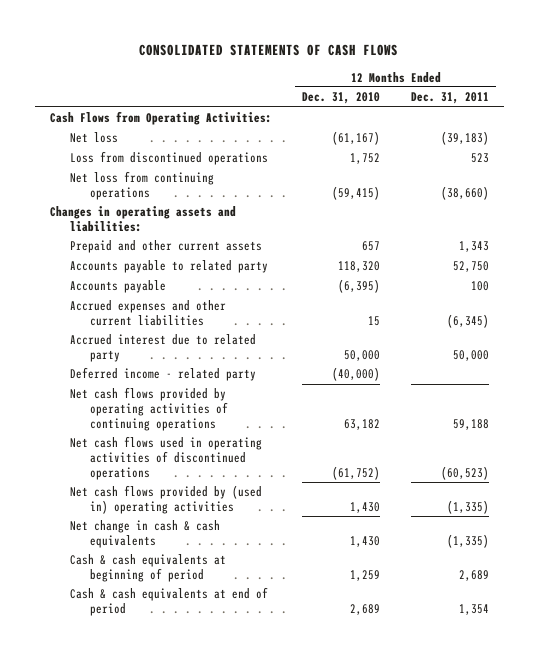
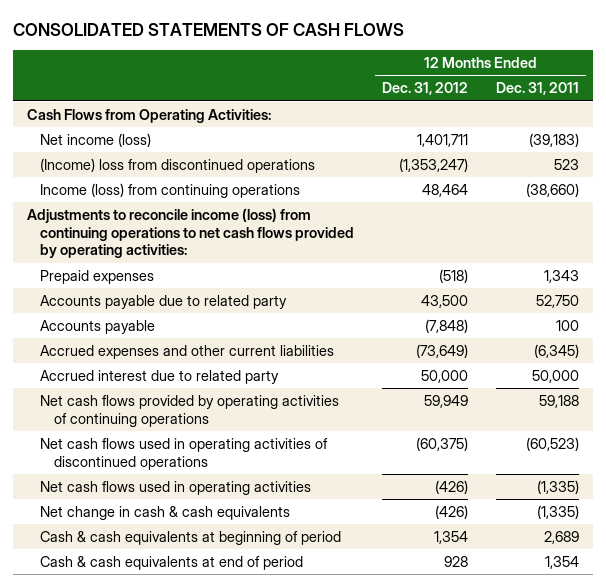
- | 12 Months Ended Dec. 31, 2010 | 12 Months Ended Dec. 31, 2011
+ | 12 Months Ended Dec. 31, 2012 | 12 Months Ended Dec. 31, 2011
- Net loss | (61,167) | (39,183)
- Loss from discontinued operations | 1,752 | 523
- Net loss from continuing operations | (59,415) | (38,660)
- Changes in operating assets and liabilities:
- Prepaid and other current assets | 657 | 1,343
- Accounts payable to related party | 118,320 | 52,750
+ Net income (loss) | 1,401,711 | (39,183)
+ (Income) loss from discontinued operations | (1,353,247) | 523
+ Income (loss) from continuing operations | 48,464 | (38,660)
+ Adjustments to reconcile income (loss) from continuing operations to net cash flows provided by operating activities:
+ Prepaid expenses | (518) | 1,343
+ Accounts payable due to related party | 43,500 | 52,750
- Deferred income - related party | (40,000) |
- Net cash flows provided by (used in) operating activities | 1,430 | (1,335)
+ Net cash flows used in operating activities | (426) | (1,335)

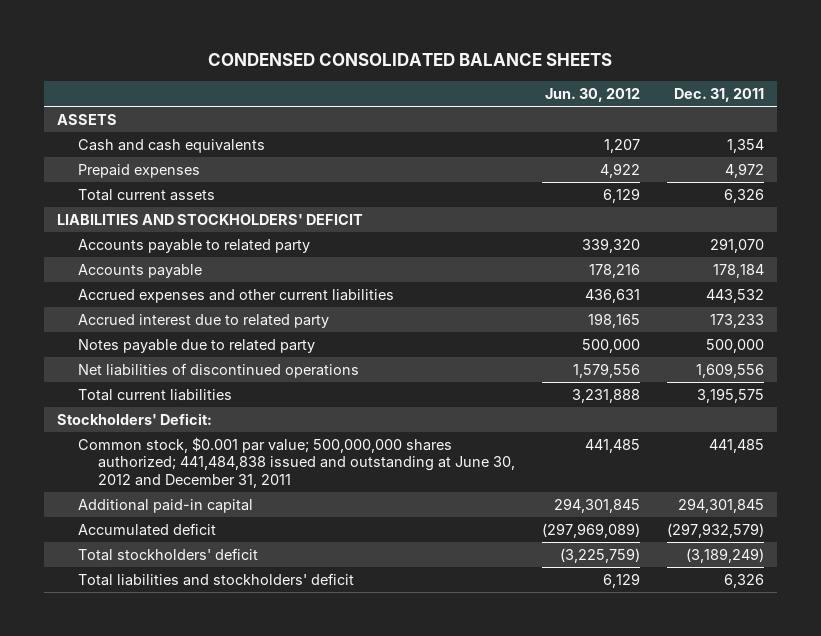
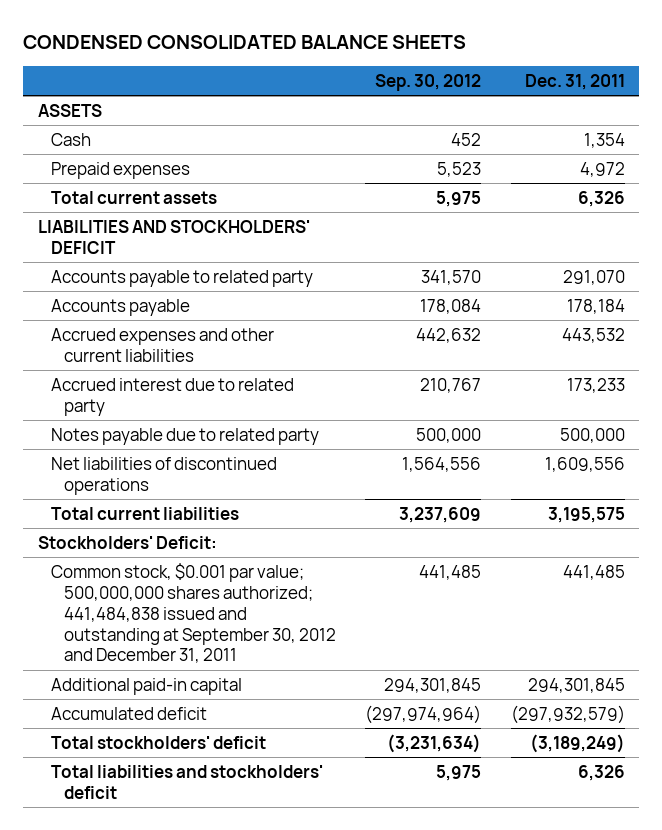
- | Jun. 30, 2012 | Dec. 31, 2011
+ | Sep. 30, 2012 | Dec. 31, 2011
- Cash and cash equivalents | 1,207 | 1,354
+ Cash | 452 | 1,354
- Common stock, $0.001 par value; 500,000,000 shares authorized; 441,484,838 issued and outstanding at June 30, 2012 and December 31, 2011 | 441,485 | 441,485
+ Common stock, $0.001 par value; 500,000,000 shares authorized; 441,484,838 issued and outstanding at September 30, 2012 and December 31, 2011 | 441,485 | 441,485

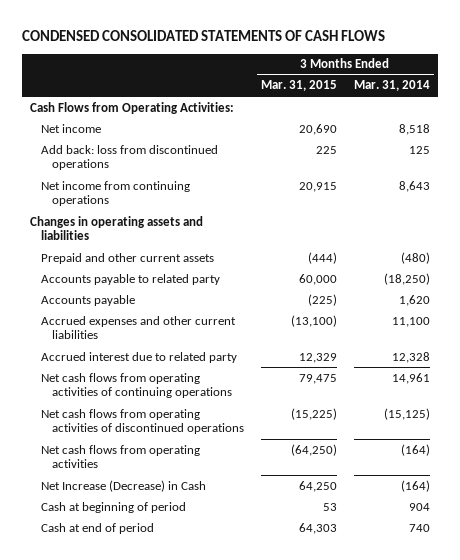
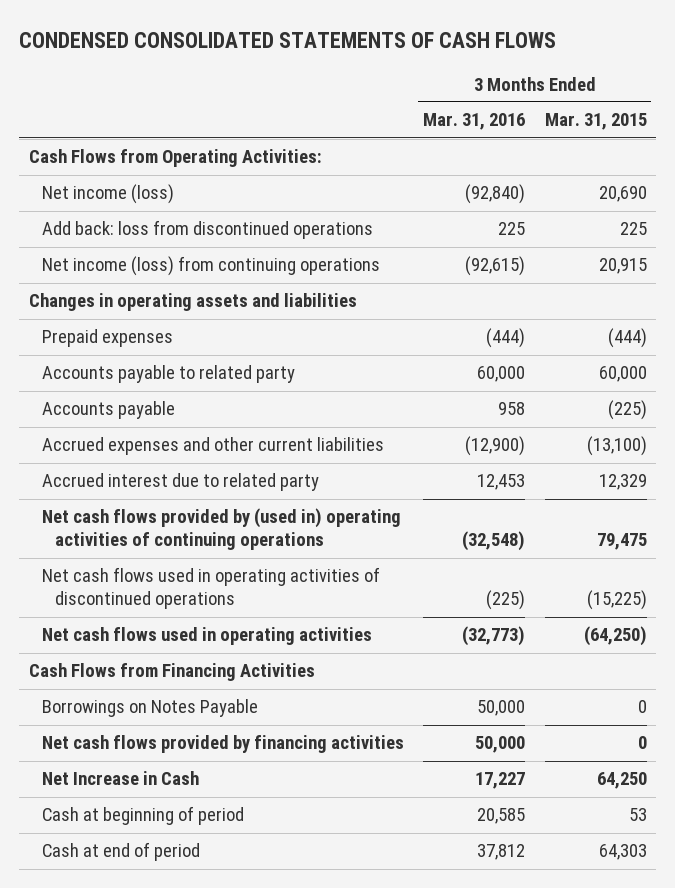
- | 3 Months Ended Mar. 31, 2015 | 3 Months Ended Mar. 31, 2014
+ | 3 Months Ended Mar. 31, 2016 | 3 Months Ended Mar. 31, 2015
- Net income | 20,690 | 8,518
+ Net income (loss) | (92,840) | 20,690
- Net income from continuing operations | 20,915 | 8,643
+ Net income (loss) from continuing operations | (92,615) | 20,915
- Prepaid and other current assets | (444) | (480)
+ Prepaid expenses | (444) | (444)
- Net cash flows from operating activities of continuing operations | 79,475 | 14,961
- Net cash flows from operating activities of discontinued operations | (15,225) | (15,125)
- Net cash flows from operating activities | (64,250) | (164)
- Net Increase (Decrease) in Cash | 64,250 | (164)
+ Net cash flows provided by (used in) operating activities of continuing operations | (32,548) | 79,475
+ Net cash flows used in operating activities of discontinued operations | (225) | (15,225)
+ Net cash flows used in operating activities | (32,773) | (64,250)
+ Cash Flows from Financing Activities
+ Borrowings on Notes Payable | 50,000 | 0
+ Net cash flows provided by financing activities | 50,000 | 0
+ Net Increase in Cash | 17,227 | 64,250

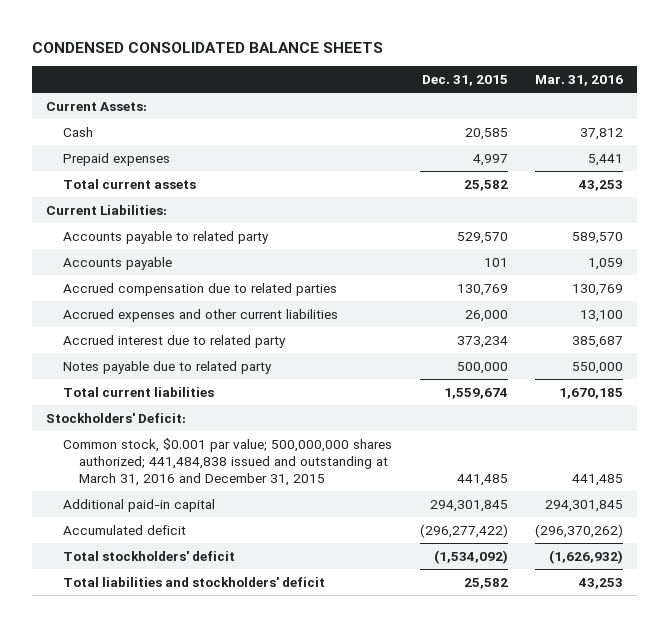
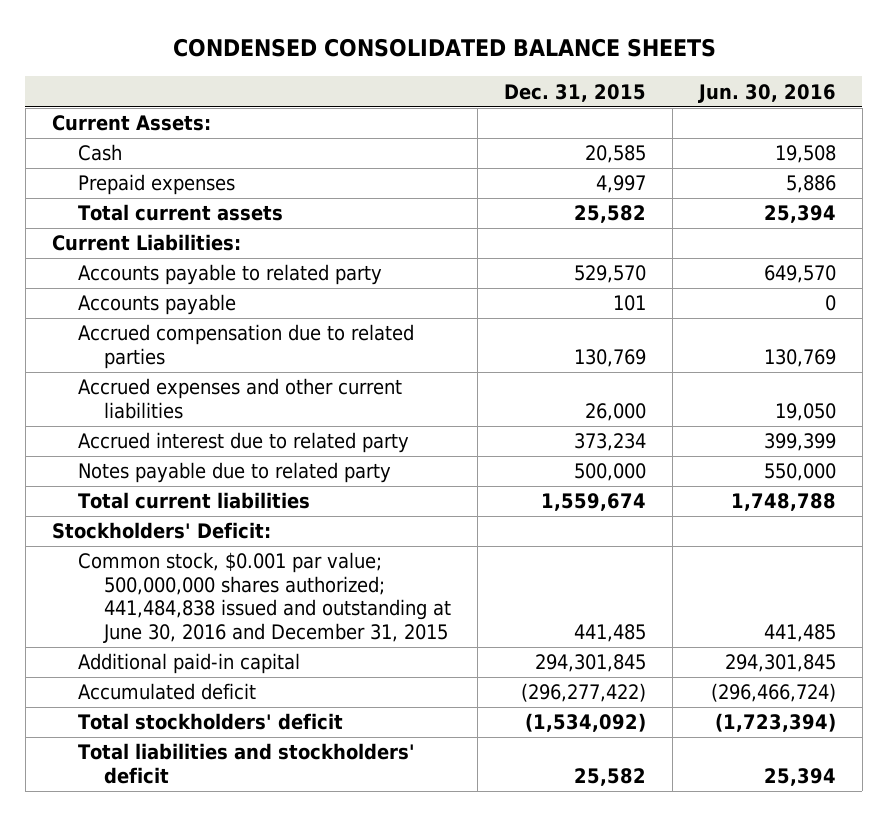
- | Dec. 31, 2015 | Mar. 31, 2016
+ | Dec. 31, 2015 | Jun. 30, 2016
- Common stock, $0.001 par value; 500,000,000 shares authorized; 441,484,838 issued and outstanding at March 31, 2016 and December 31, 2015 | 441,485 | 441,485
+ Common stock, $0.001 par value; 500,000,000 shares authorized; 441,484,838 issued and outstanding at June 30, 2016 and December 31, 2015 | 441,485 | 441,485

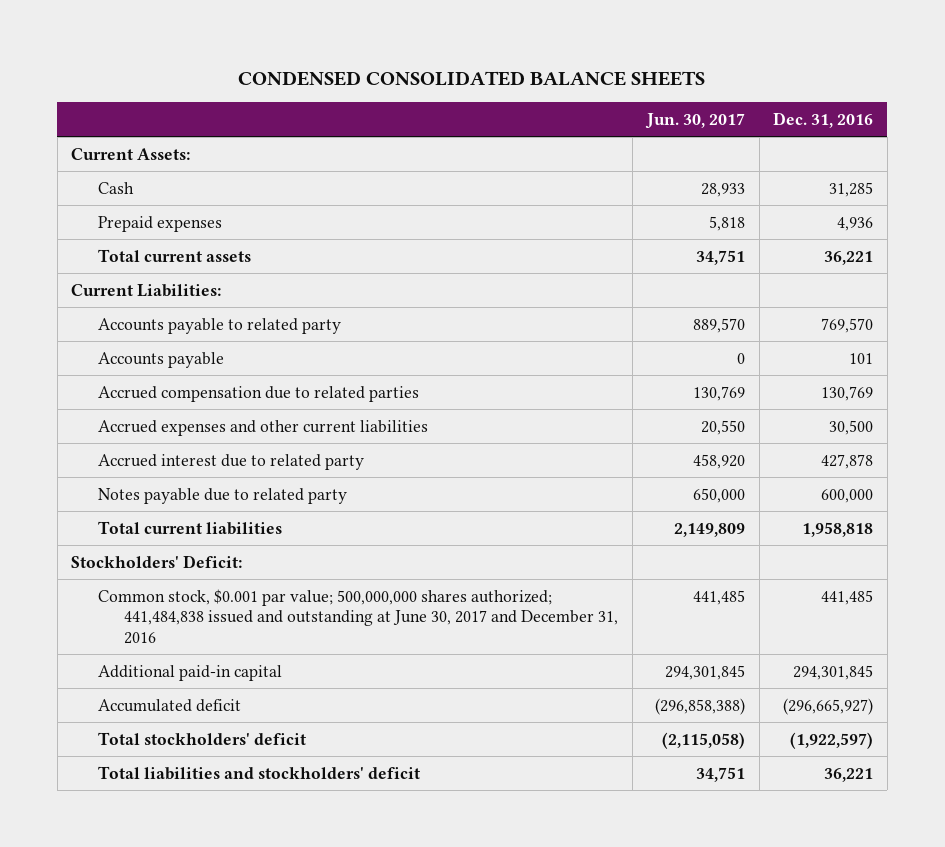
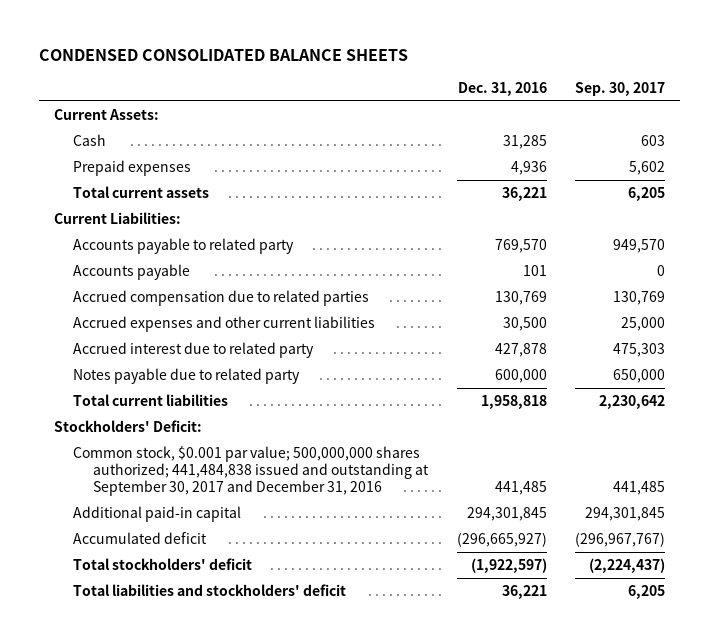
- | Jun. 30, 2017 | Dec. 31, 2016
+ | Dec. 31, 2016 | Sep. 30, 2017
- Common stock, $0.001 par value; 500,000,000 shares authorized; 441,484,838 issued and outstanding at June 30, 2017 and December 31, 2016 | 441,485 | 441,485
+ Common stock, $0.001 par value; 500,000,000 shares authorized; 441,484,838 issued and outstanding at September 30, 2017 and December 31, 2016 | 441,485 | 441,485

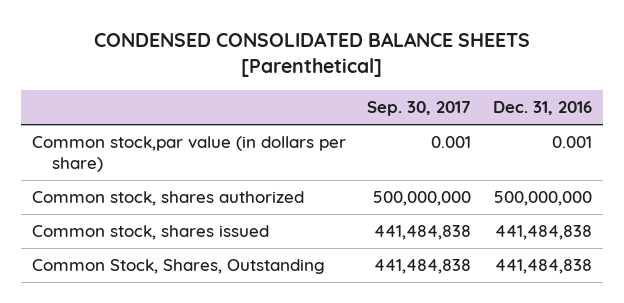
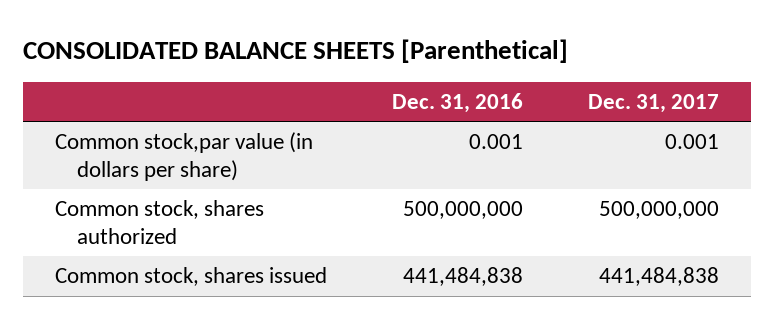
- CONDENSED CONSOLIDATED BALANCE SHEETS [Parenthetical]
+ CONSOLIDATED BALANCE SHEETS [Parenthetical]
- | Sep. 30, 2017 | Dec. 31, 2016
+ | Dec. 31, 2016 | Dec. 31, 2017
- Common Stock, Shares, Outstanding | 441,484,838 | 441,484,838

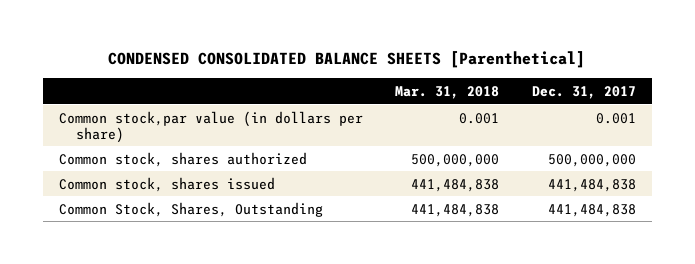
- CONSOLIDATED BALANCE SHEETS [Parenthetical]
+ CONDENSED CONSOLIDATED BALANCE SHEETS [Parenthetical]
- | Dec. 31, 2016 | Dec. 31, 2017
+ | Mar. 31, 2018 | Dec. 31, 2017
+ Common Stock, Shares, Outstanding | 441,484,838 | 441,484,838

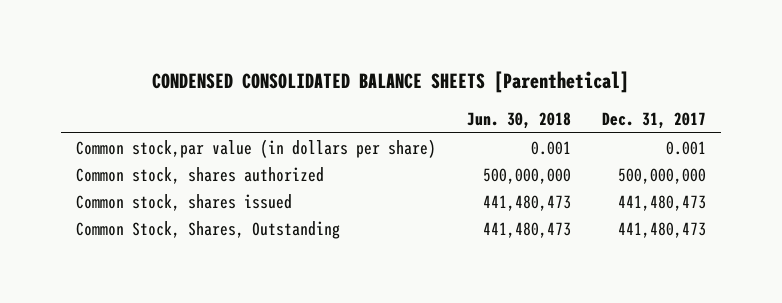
- | Mar. 31, 2018 | Dec. 31, 2017
+ | Jun. 30, 2018 | Dec. 31, 2017
- Common stock, shares issued | 441,484,838 | 441,484,838
- Common Stock, Shares, Outstanding | 441,484,838 | 441,484,838
+ Common stock, shares issued | 441,480,473 | 441,480,473
+ Common Stock, Shares, Outstanding | 441,480,473 | 441,480,473

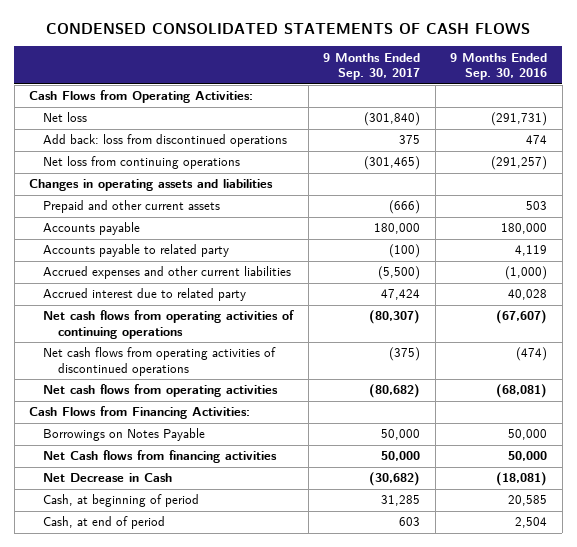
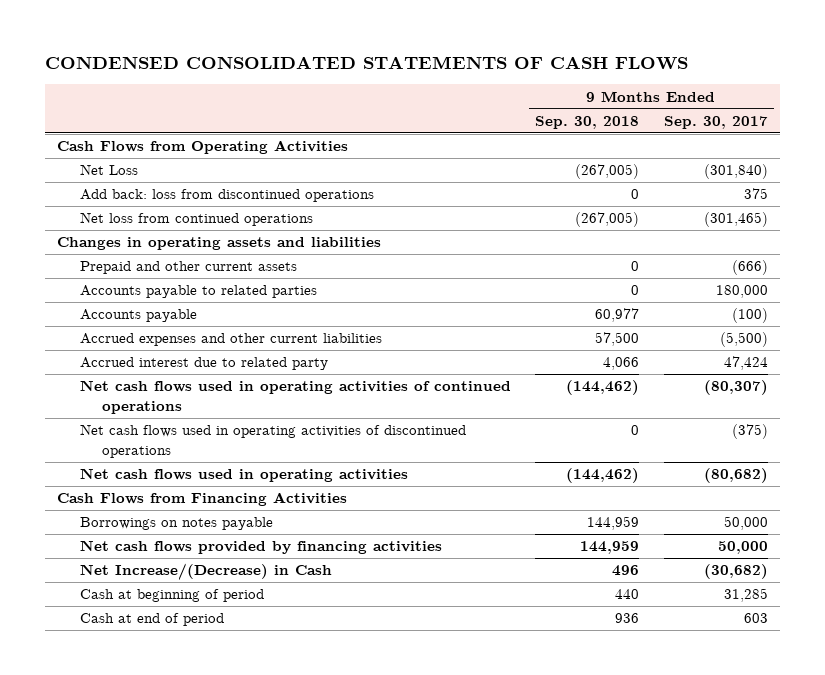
- | 9 Months Ended Sep. 30, 2017 | 9 Months Ended Sep. 30, 2016
+ | 9 Months Ended Sep. 30, 2018 | 9 Months Ended Sep. 30, 2017
- Cash Flows from Operating Activities:
- Net loss | (301,840) | (291,731)
+ Cash Flows from Operating Activities
+ Net Loss | (267,005) | (301,840)
- Net loss from continuing operations | (301,465) | (291,257)
+ Net loss from continued operations | (267,005) | (301,465)
- Accounts payable | 180,000 | 180,000
- Accounts payable to related party | (100) | 4,119
+ Accounts payable to related parties | 0 | 180,000
+ Accounts payable | 60,977 | (100)
- Net cash flows from operating activities of continuing operations | (80,307) | (67,607)
- Net cash flows from operating activities of discontinued operations | (375) | (474)
- Net cash flows from operating activities | (80,682) | (68,081)
- Cash Flows from Financing Activities:
- Borrowings on Notes Payable | 50,000 | 50,000
- Net Cash flows from financing activities | 50,000 | 50,000
- Net Decrease in Cash | (30,682) | (18,081)
- Cash, at beginning of period | 31,285 | 20,585
- Cash, at end of period | 603 | 2,504
+ Net cash flows used in operating activities of continued operations | (144,462) | (80,307)
+ Net cash flows used in operating activities of discontinued operations | 0 | (375)
+ Net cash flows used in operating activities | (144,462) | (80,682)
+ Cash Flows from Financing Activities
+ Borrowings on notes payable | 144,959 | 50,000
+ Net cash flows provided by financing activities | 144,959 | 50,000
+ Net Increase/(Decrease) in Cash | 496 | (30,682)
+ Cash at beginning of period | 440 | 31,285
+ Cash at end of period | 936 | 603

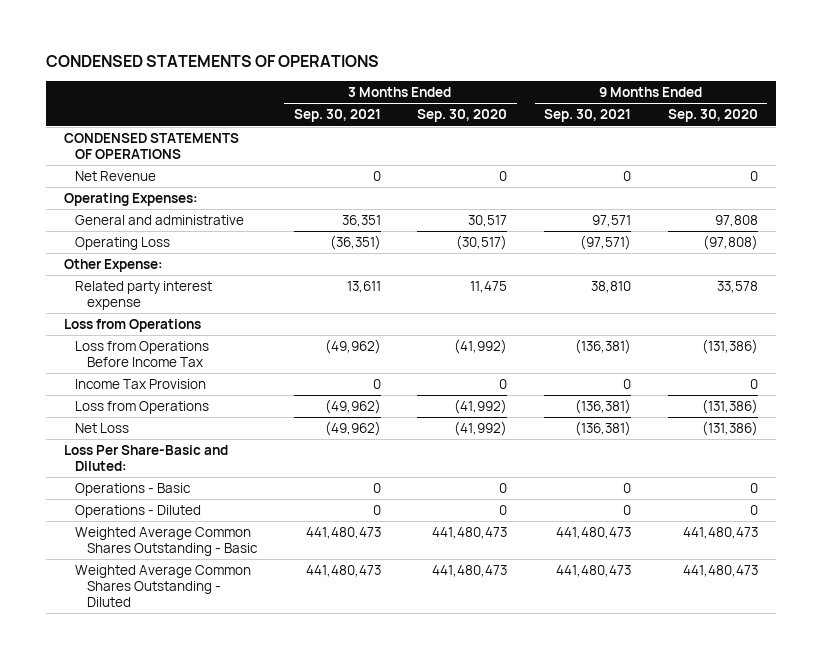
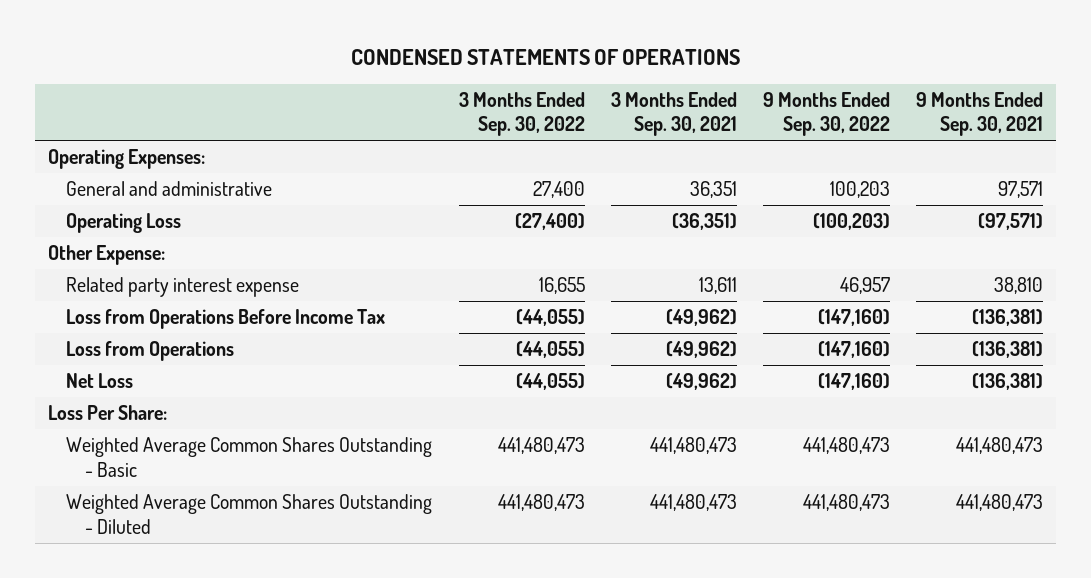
- | 3 Months Ended Sep. 30, 2021 | 3 Months Ended Sep. 30, 2020 | 9 Months Ended Sep. 30, 2021 | 9 Months Ended Sep. 30, 2020
+ | 3 Months Ended Sep. 30, 2022 | 3 Months Ended Sep. 30, 2021 | 9 Months Ended Sep. 30, 2022 | 9 Months Ended Sep. 30, 2021
- CONDENSED STATEMENTS OF OPERATIONS
- Net Revenue | 0 | 0 | 0 | 0
- Loss from Operations
- Income Tax Provision | 0 | 0 | 0 | 0
- Loss Per Share-Basic and Diluted:
- Operations - Basic | 0 | 0 | 0 | 0
- Operations - Diluted | 0 | 0 | 0 | 0
+ Loss Per Share:

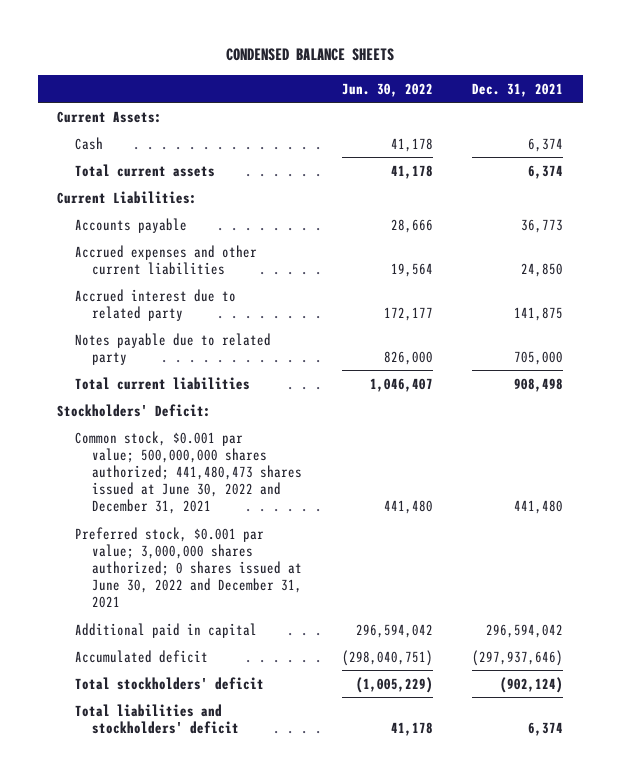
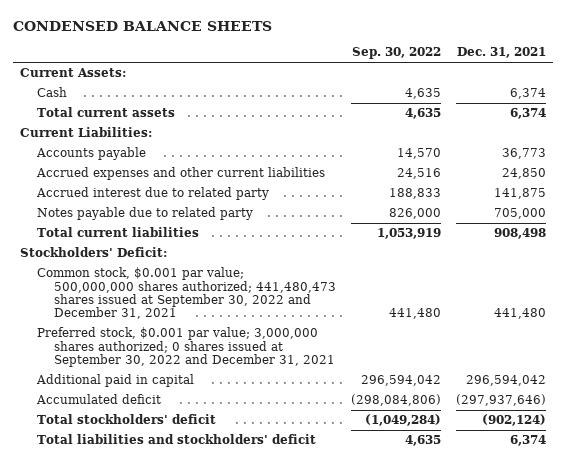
- | Jun. 30, 2022 | Dec. 31, 2021
+ | Sep. 30, 2022 | Dec. 31, 2021
- Common stock, $0.001 par value; 500,000,000 shares authorized; 441,480,473 shares issued at June 30, 2022 and December 31, 2021 | 441,480 | 441,480
- Preferred stock, $0.001 par value; 3,000,000 shares authorized; 0 shares issued at June 30, 2022 and December 31, 2021
+ Common stock, $0.001 par value; 500,000,000 shares authorized; 441,480,473 shares issued at September 30, 2022 and December 31, 2021 | 441,480 | 441,480
+ Preferred stock, $0.001 par value; 3,000,000 shares authorized; 0 shares issued at September 30, 2022 and December 31, 2021

